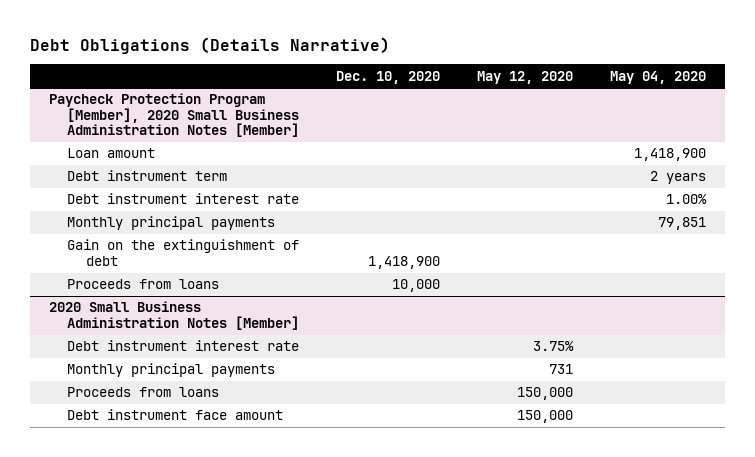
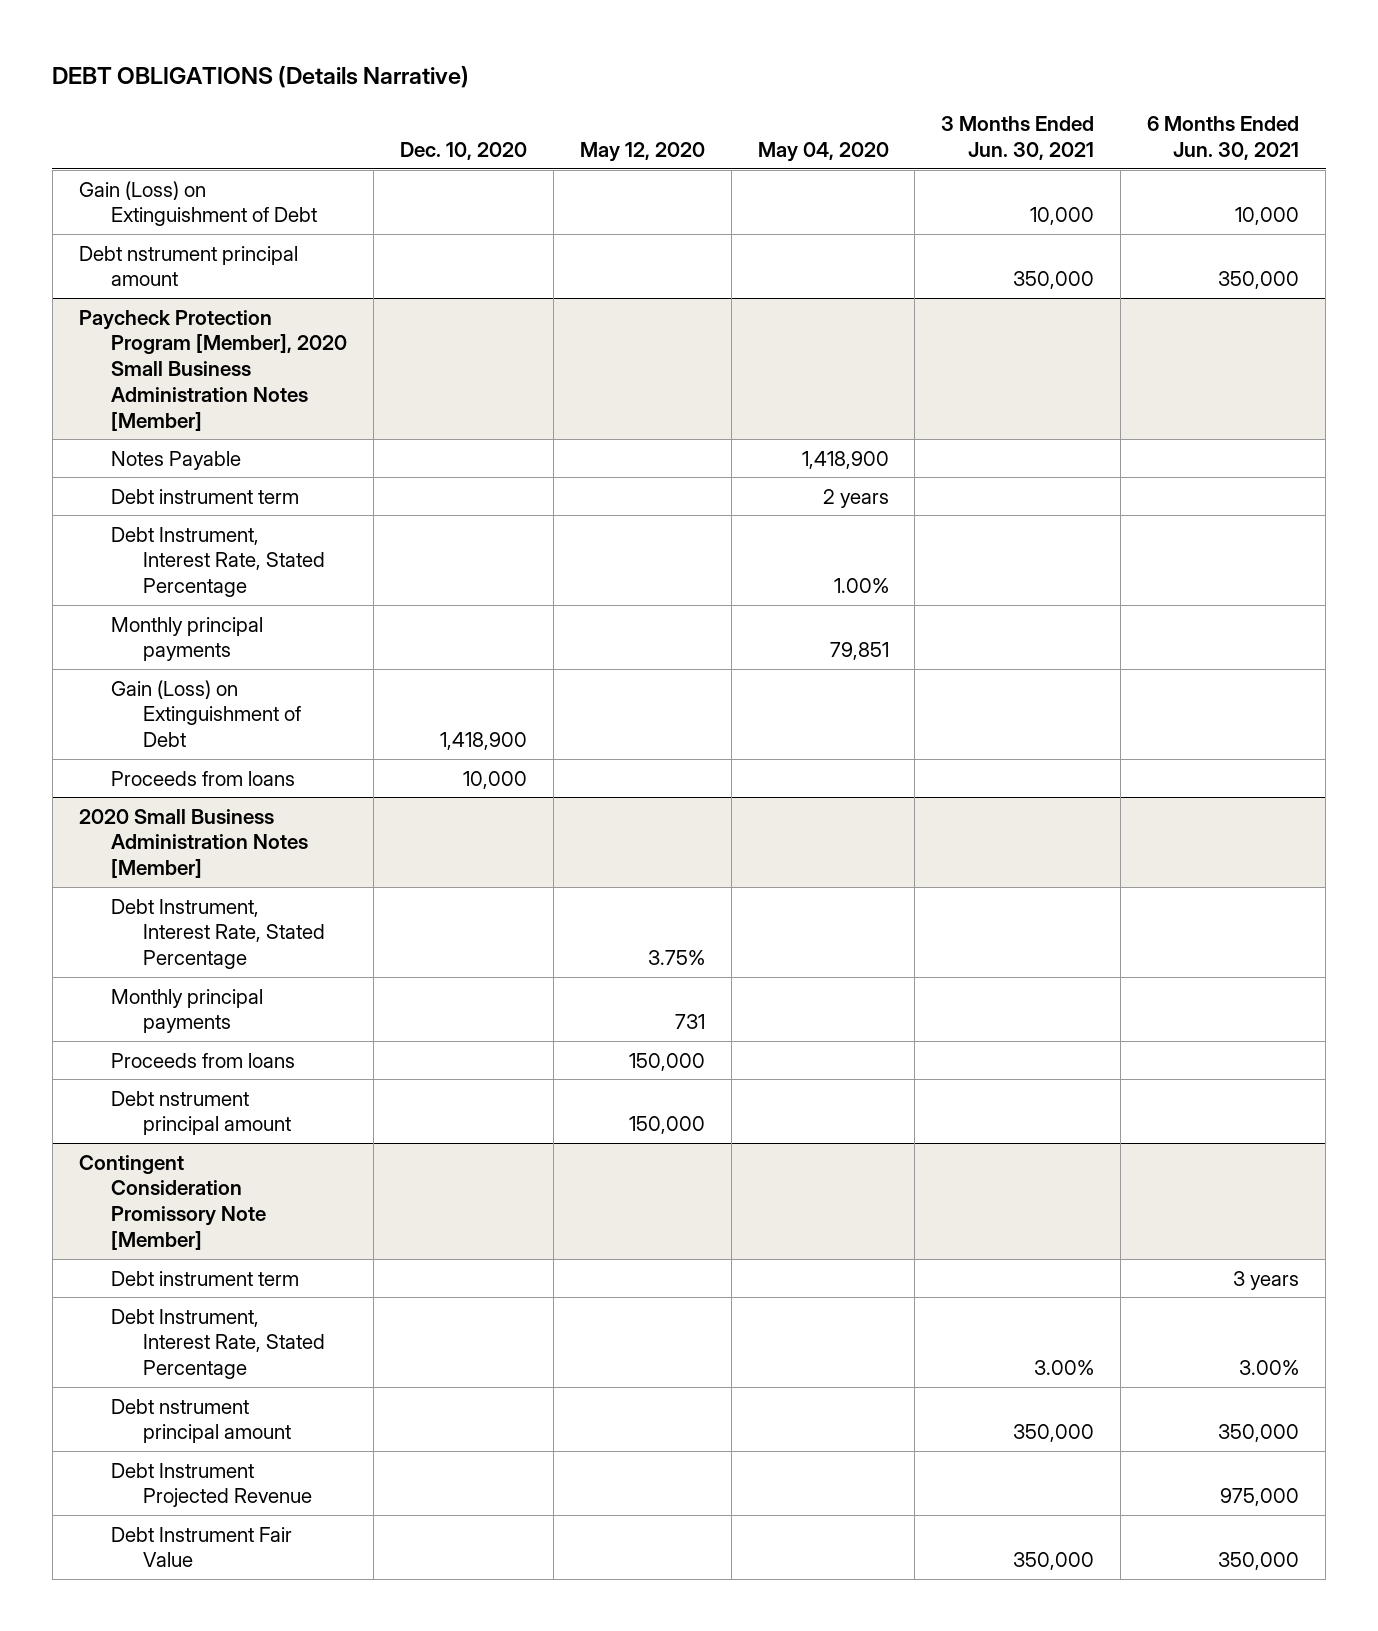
- Debt Obligations (Details Narrative)
+ DEBT OBLIGATIONS (Details Narrative)
- | Dec. 10, 2020 | May 12, 2020 | May 04, 2020
+ | Dec. 10, 2020 | May 12, 2020 | May 04, 2020 | 3 Months Ended Jun. 30, 2021 | 6 Months Ended Jun. 30, 2021
+ Gain (Loss) on Extinguishment of Debt | | | | 10,000 | 10,000
+ Debt nstrument principal amount | | | | 350,000 | 350,000
@ Paycheck Protection Program [Member], 2020 Small Business Administration Notes [Member]
- Loan amount | | | 1,418,900
+ Notes Payable | | | 1,418,900 | |
- Debt instrument interest rate | | | 1.00%
+ Debt Instrument, Interest Rate, Stated Percentage | | | 1.00% | |
- Gain on the extinguishment of debt | 1,418,900 | |
+ Gain (Loss) on Extinguishment of Debt | 1,418,900 | | | |
@ 2020 Small Business Administration Notes [Member]
- Debt instrument interest rate | | 3.75% |
+ Debt Instrument, Interest Rate, Stated Percentage | | 3.75% | | |
- Debt instrument face amount | | 150,000 |
+ Debt nstrument principal amount | | 150,000 | | |
+ Contingent Consideration Promissory Note [Member]
+ Debt instrument term | | | | | 3 years
+ Debt Instrument, Interest Rate, Stated Percentage | | | | 3.00% | 3.00%
+ Debt nstrument principal amount | | | | 350,000 | 350,000
+ Debt Instrument Projected Revenue | | | | | 975,000
+ Debt Instrument Fair Value | | | | 350,000 | 350,000

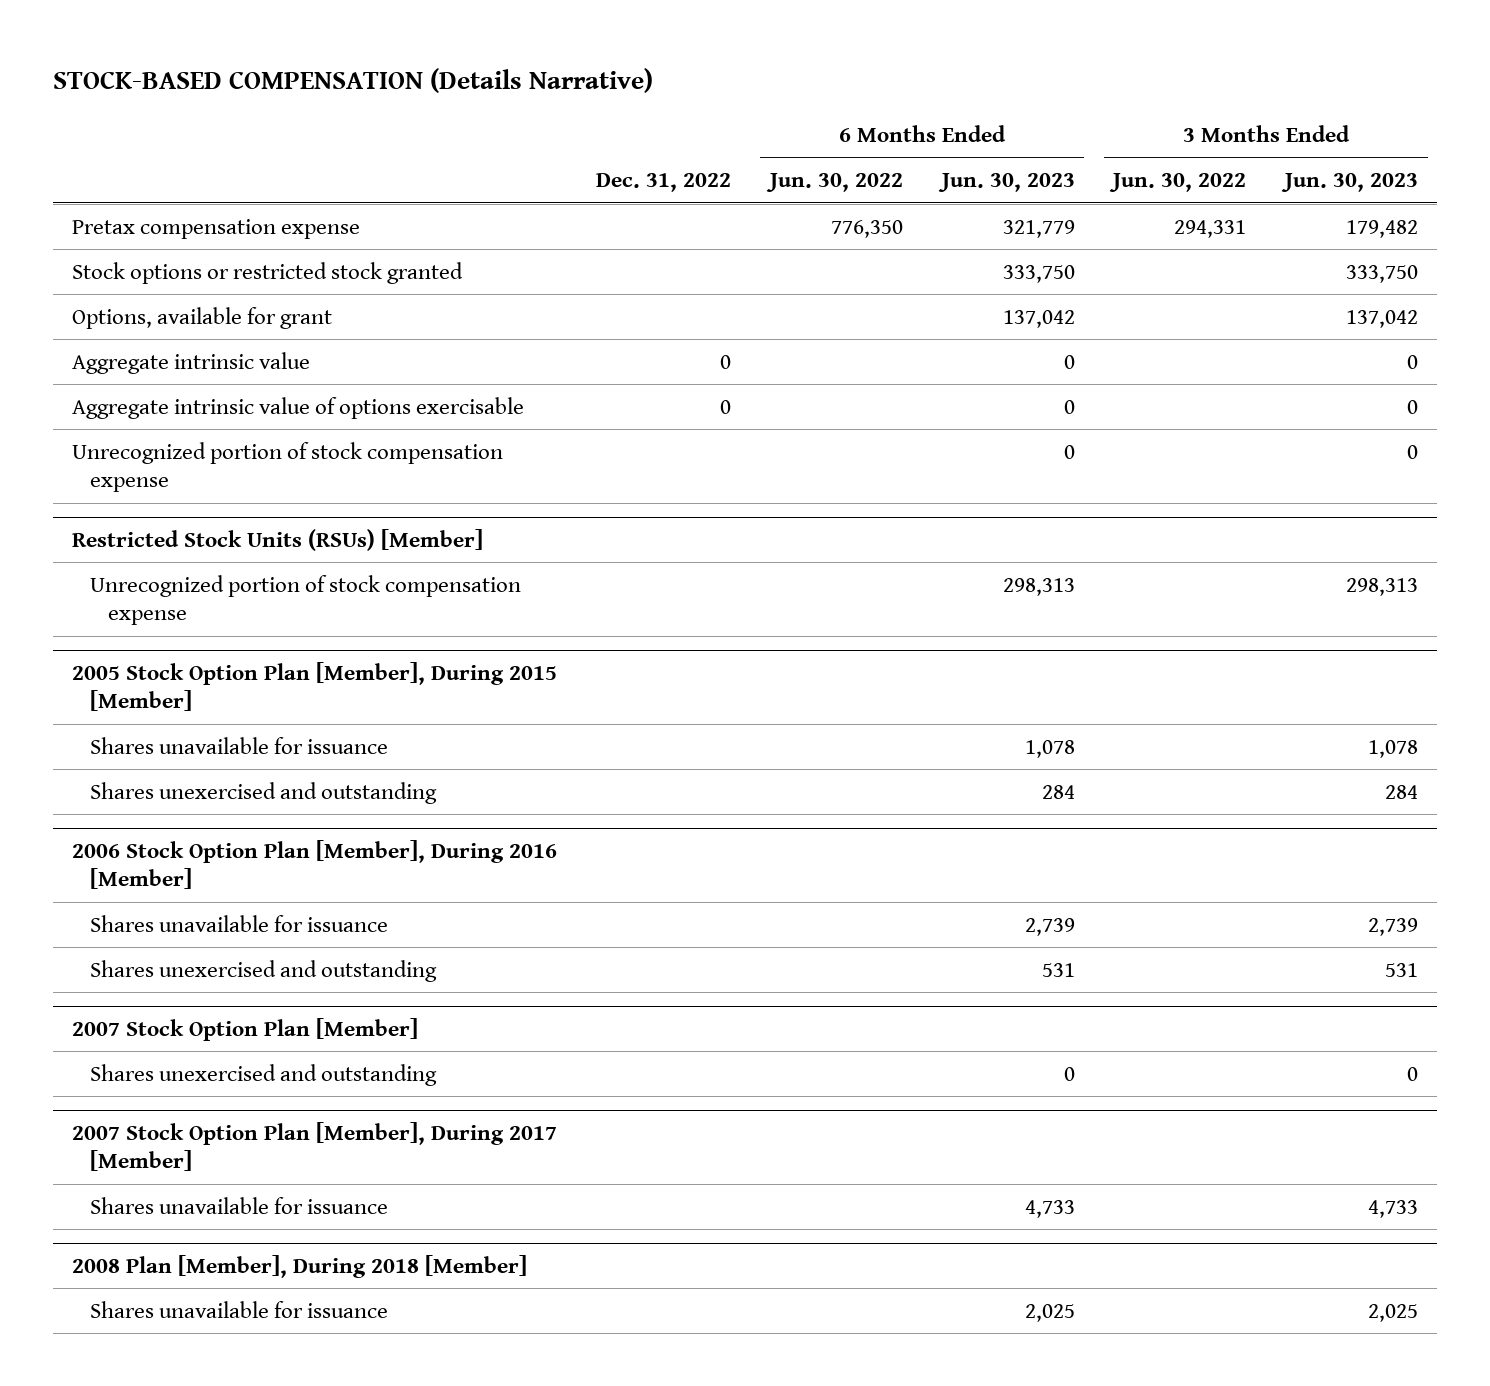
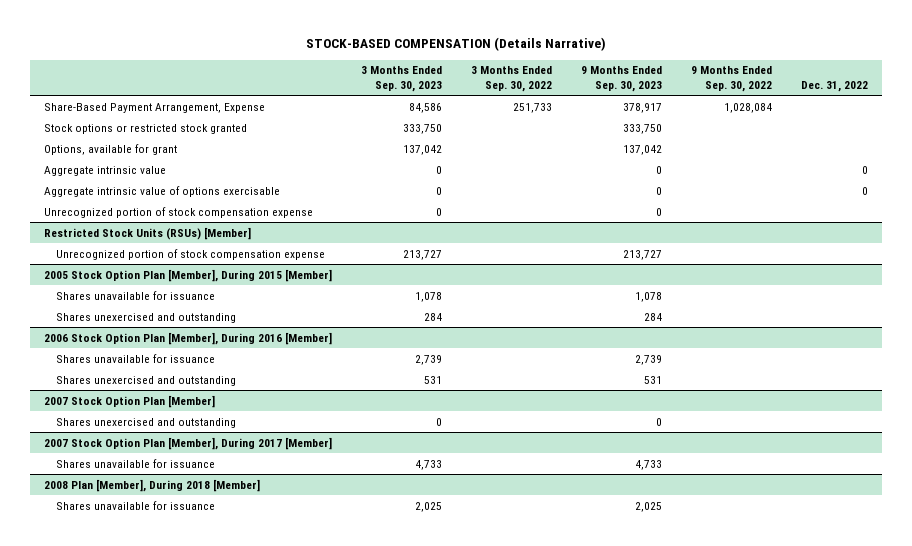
- | Dec. 31, 2022 | 6 Months Ended Jun. 30, 2022 | 6 Months Ended Jun. 30, 2023 | 3 Months Ended Jun. 30, 2022 | 3 Months Ended Jun. 30, 2023
+ | 3 Months Ended Sep. 30, 2023 | 3 Months Ended Sep. 30, 2022 | 9 Months Ended Sep. 30, 2023 | 9 Months Ended Sep. 30, 2022 | Dec. 31, 2022
- Pretax compensation expense | | 776,350 | 321,779 | 294,331 | 179,482
+ Share-Based Payment Arrangement, Expense | 84,586 | 251,733 | 378,917 | 1,028,084 |

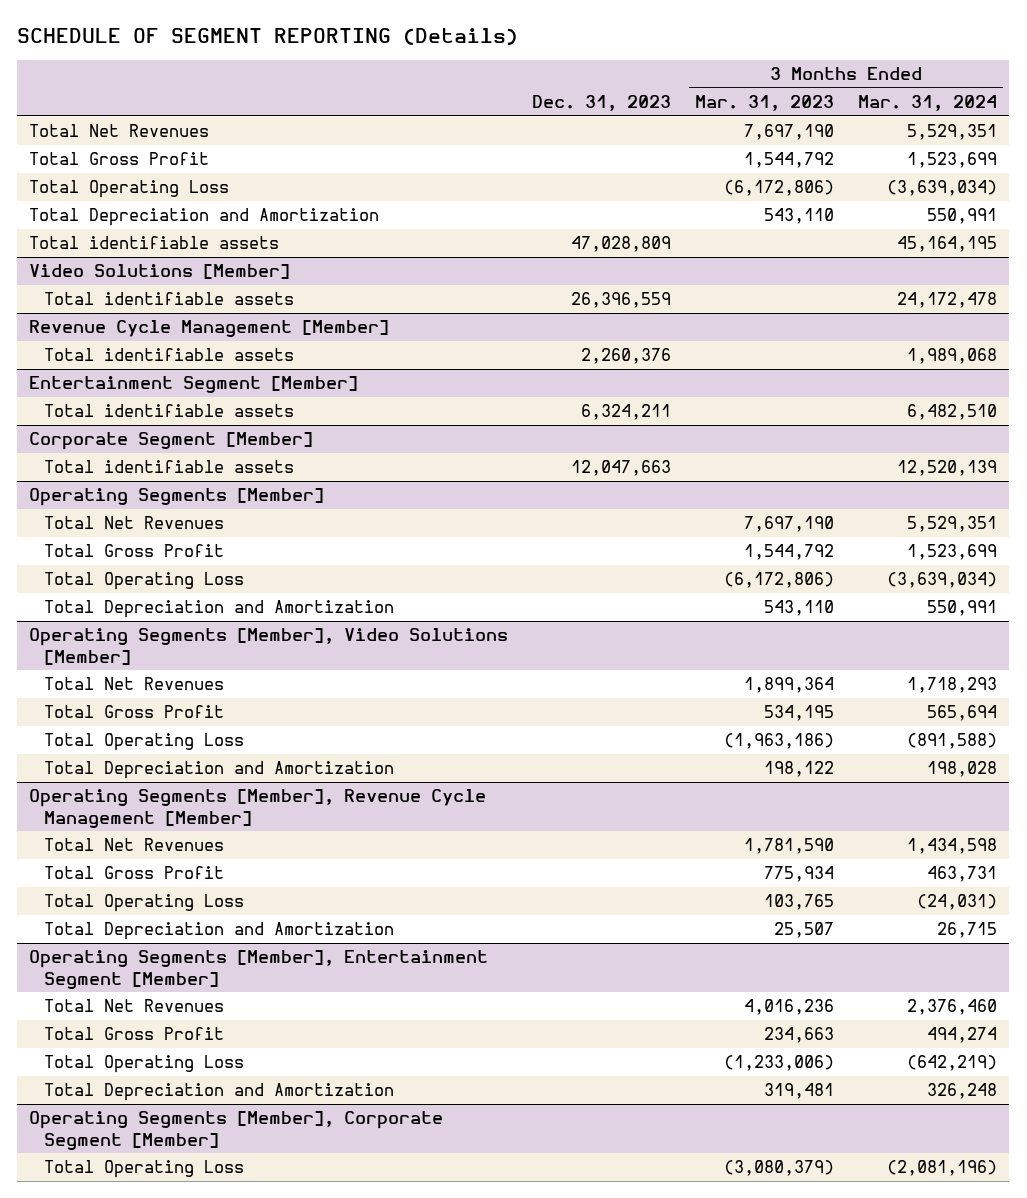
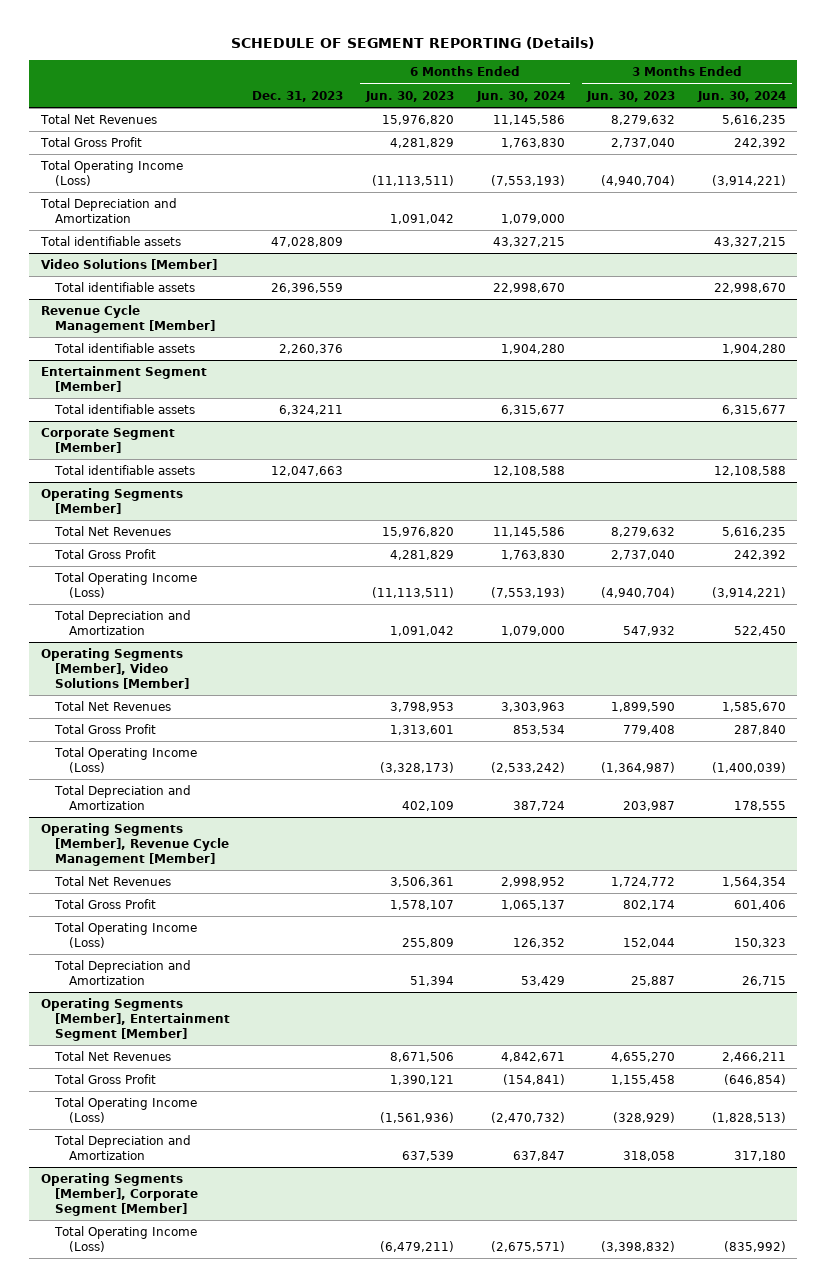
- | Dec. 31, 2023 | 3 Months Ended Mar. 31, 2023 | 3 Months Ended Mar. 31, 2024
+ | Dec. 31, 2023 | 6 Months Ended Jun. 30, 2023 | 6 Months Ended Jun. 30, 2024 | 3 Months Ended Jun. 30, 2023 | 3 Months Ended Jun. 30, 2024
- Total Operating Loss | | (6,172,806) | (3,639,034)
+ Total Operating Income (Loss) | | (11,113,511) | (7,553,193) | (4,940,704) | (3,914,221)
@ Operating Segments [Member]
- Total Operating Loss | | (6,172,806) | (3,639,034)
+ Total Operating Income (Loss) | | (11,113,511) | (7,553,193) | (4,940,704) | (3,914,221)
@ Operating Segments [Member], Video Solutions [Member]
- Total Operating Loss | | (1,963,186) | (891,588)
+ Total Operating Income (Loss) | | (3,328,173) | (2,533,242) | (1,364,987) | (1,400,039)
@ Operating Segments [Member], Revenue Cycle Management [Member]
- Total Operating Loss | | 103,765 | (24,031)
+ Total Operating Income (Loss) | | 255,809 | 126,352 | 152,044 | 150,323
@ Operating Segments [Member], Entertainment Segment [Member]
- Total Operating Loss | | (1,233,006) | (642,219)
+ Total Operating Income (Loss) | | (1,561,936) | (2,470,732) | (328,929) | (1,828,513)
@ Operating Segments [Member], Corporate Segment [Member]
- Total Operating Loss | | (3,080,379) | (2,081,196)
+ Total Operating Income (Loss) | | (6,479,211) | (2,675,571) | (3,398,832) | (835,992)

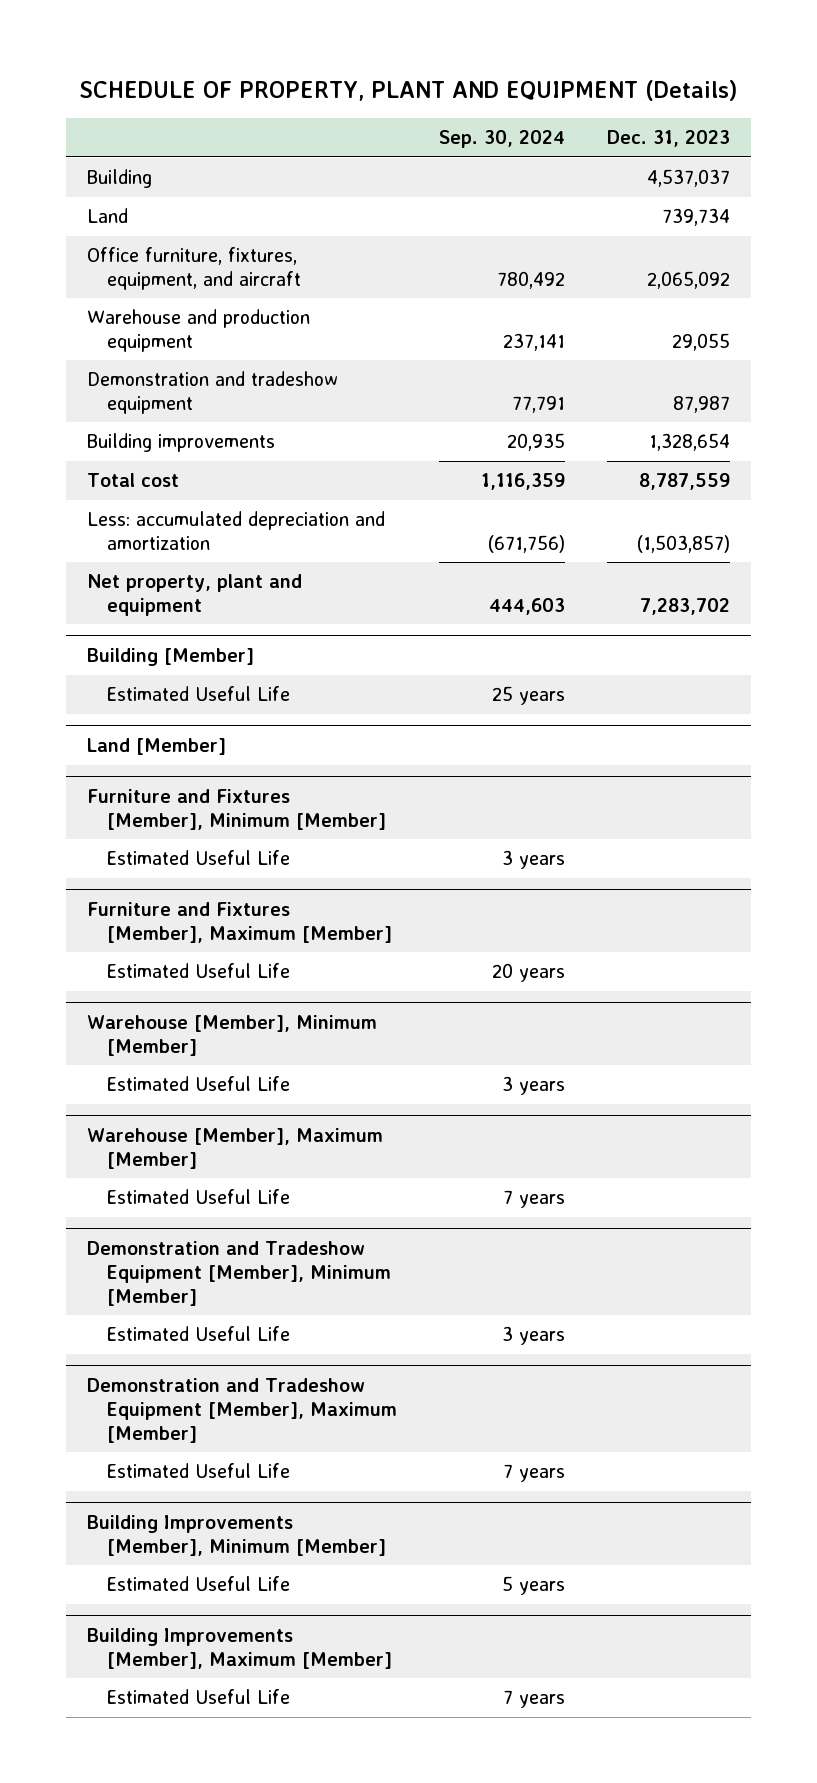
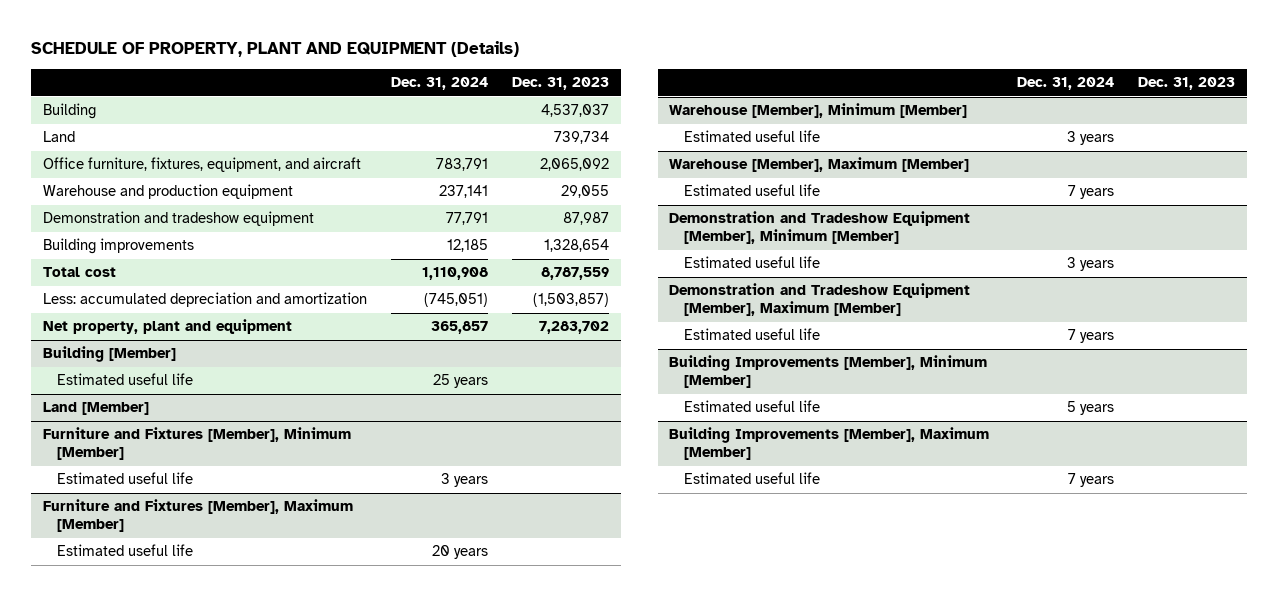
- | Sep. 30, 2024 | Dec. 31, 2023
+ | Dec. 31, 2024 | Dec. 31, 2023
@ Building [Member]
- Estimated Useful Life | 25 years |
+ Estimated useful life | 25 years |
@ Furniture and Fixtures [Member], Minimum [Member]
- Estimated Useful Life | 3 years |
+ Estimated useful life | 3 years |
@ Furniture and Fixtures [Member], Maximum [Member]
- Estimated Useful Life | 20 years |
+ Estimated useful life | 20 years |
@ Warehouse [Member], Minimum [Member]
- Estimated Useful Life | 3 years |
+ Estimated useful life | 3 years |
@ Warehouse [Member], Maximum [Member]
- Estimated Useful Life | 7 years |
+ Estimated useful life | 7 years |
@ Demonstration and Tradeshow Equipment [Member], Minimum [Member]
- Estimated Useful Life | 3 years |
+ Estimated useful life | 3 years |
@ Demonstration and Tradeshow Equipment [Member], Maximum [Member]
- Estimated Useful Life | 7 years |
+ Estimated useful life | 7 years |
@ Building Improvements [Member], Minimum [Member]
- Estimated Useful Life | 5 years |
+ Estimated useful life | 5 years |
@ Building Improvements [Member], Maximum [Member]
- Estimated Useful Life | 7 years |
+ Estimated useful life | 7 years |

